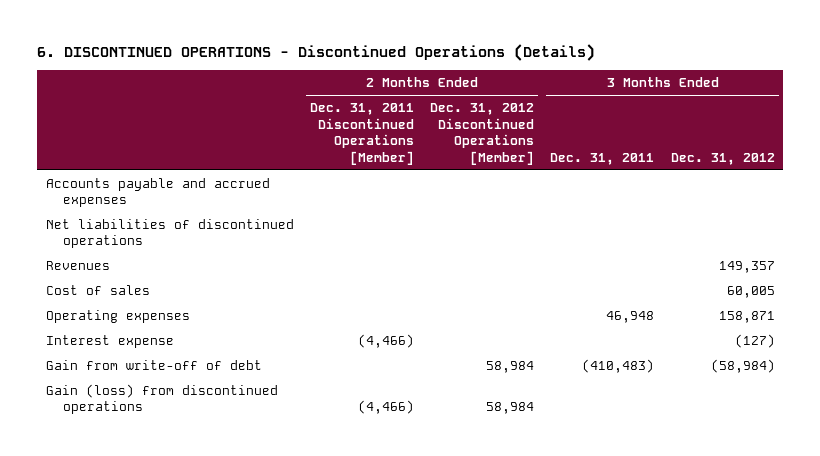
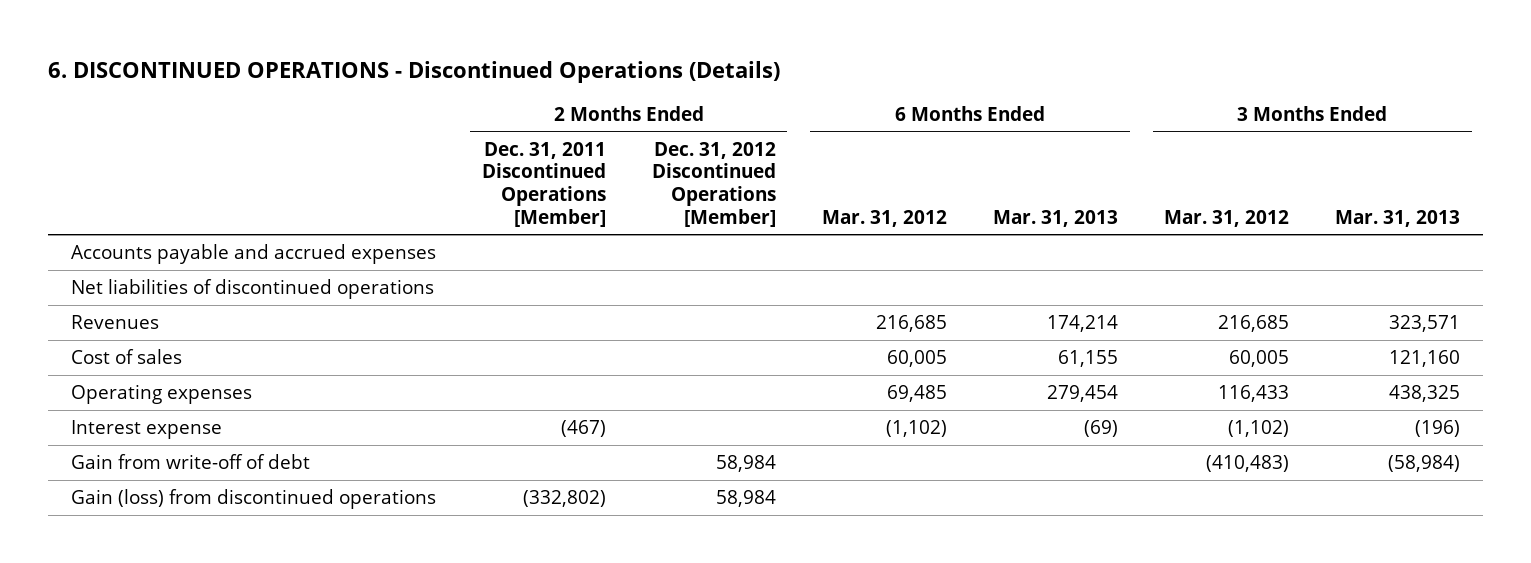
- | 2 Months Ended Dec. 31, 2011 Discontinued Operations [Member] | 2 Months Ended Dec. 31, 2012 Discontinued Operations [Member] | 3 Months Ended Dec. 31, 2011 | 3 Months Ended Dec. 31, 2012
+ | 2 Months Ended Dec. 31, 2011 Discontinued Operations [Member] | 2 Months Ended Dec. 31, 2012 Discontinued Operations [Member] | 6 Months Ended Mar. 31, 2012 | 6 Months Ended Mar. 31, 2013 | 3 Months Ended Mar. 31, 2012 | 3 Months Ended Mar. 31, 2013
- Interest expense | (4,466) | | | (127)
+ Interest expense | (467) | | (1,102) | (69) | (1,102) | (196)
- Gain (loss) from discontinued operations | (4,466) | 58,984 | |
+ Gain (loss) from discontinued operations | (332,802) | 58,984 | | | |

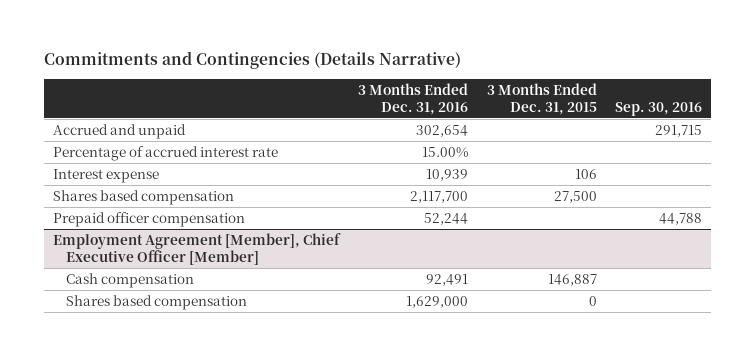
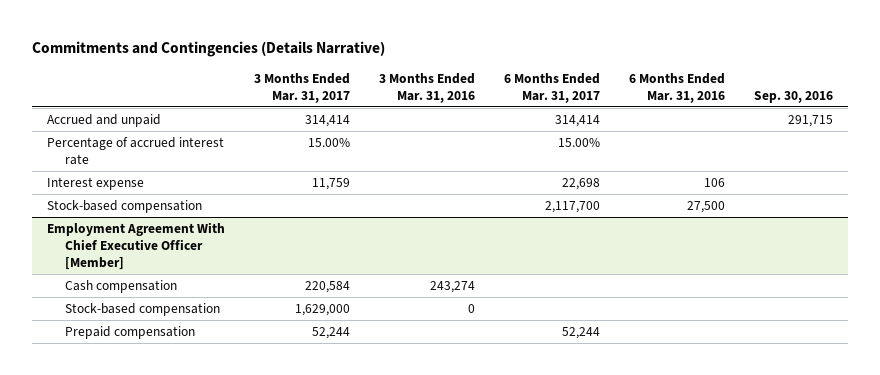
- | 3 Months Ended Dec. 31, 2016 | 3 Months Ended Dec. 31, 2015 | Sep. 30, 2016
+ | 3 Months Ended Mar. 31, 2017 | 3 Months Ended Mar. 31, 2016 | 6 Months Ended Mar. 31, 2017 | 6 Months Ended Mar. 31, 2016 | Sep. 30, 2016
- Shares based compensation | 2,117,700 | 27,500 |
- Prepaid officer compensation | 52,244 | | 44,788
- Employment Agreement [Member], Chief Executive Officer [Member]
+ Stock-based compensation | | | 2,117,700 | 27,500 |
+ Employment Agreement With Chief Executive Officer [Member]
- Shares based compensation | 1,629,000 | 0 |
+ Stock-based compensation | 1,629,000 | 0 | | |
+ Prepaid compensation | 52,244 | | 52,244 | |

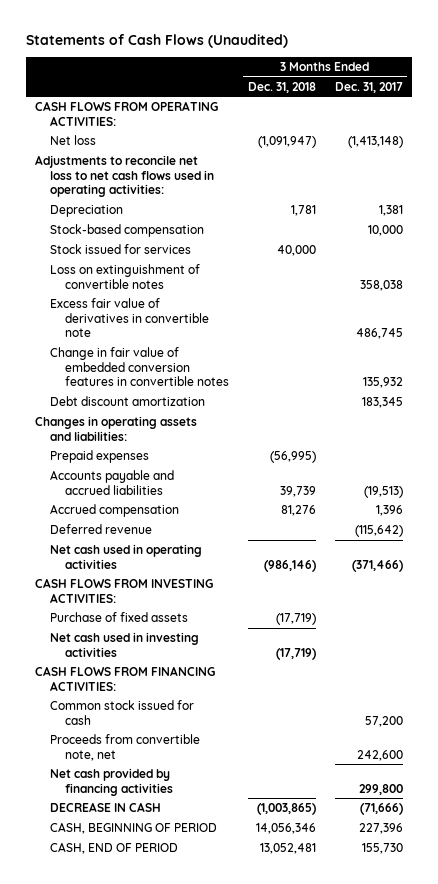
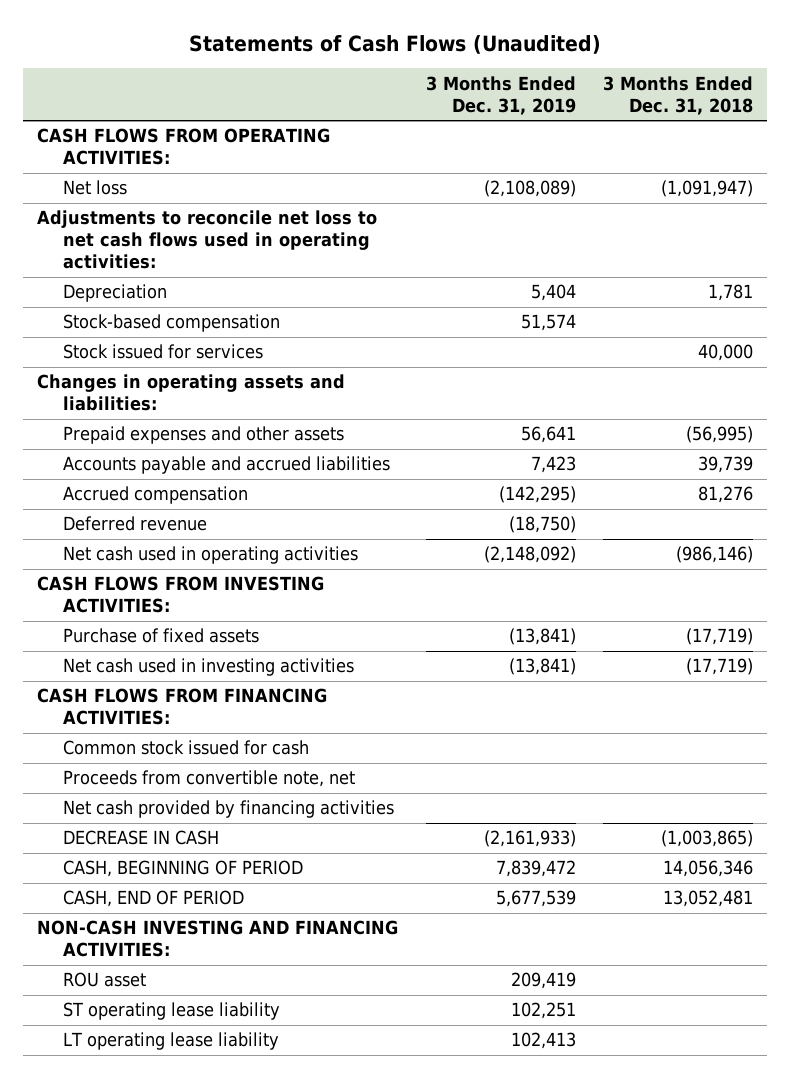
- | 3 Months Ended Dec. 31, 2018 | 3 Months Ended Dec. 31, 2017
+ | 3 Months Ended Dec. 31, 2019 | 3 Months Ended Dec. 31, 2018
- Loss on extinguishment of convertible notes | | 358,038
- Excess fair value of derivatives in convertible note | | 486,745
- Change in fair value of embedded conversion features in convertible notes | | 135,932
- Debt discount amortization | | 183,345
- Prepaid expenses | (56,995) |
+ Prepaid expenses and other assets | 56,641 | (56,995)
+ NON-CASH INVESTING AND FINANCING ACTIVITIES:
+ ROU asset | 209,419 |
+ ST operating lease liability | 102,251 |
+ LT operating lease liability | 102,413 |

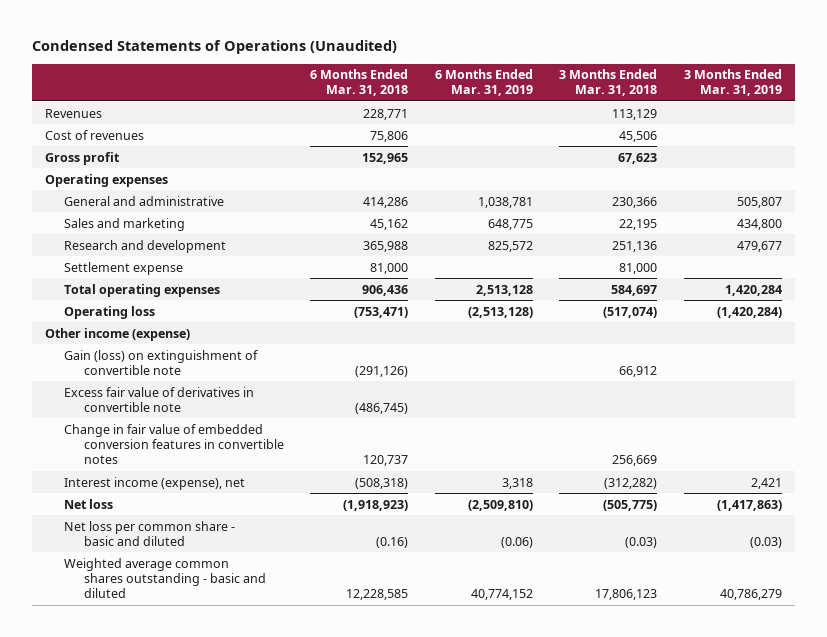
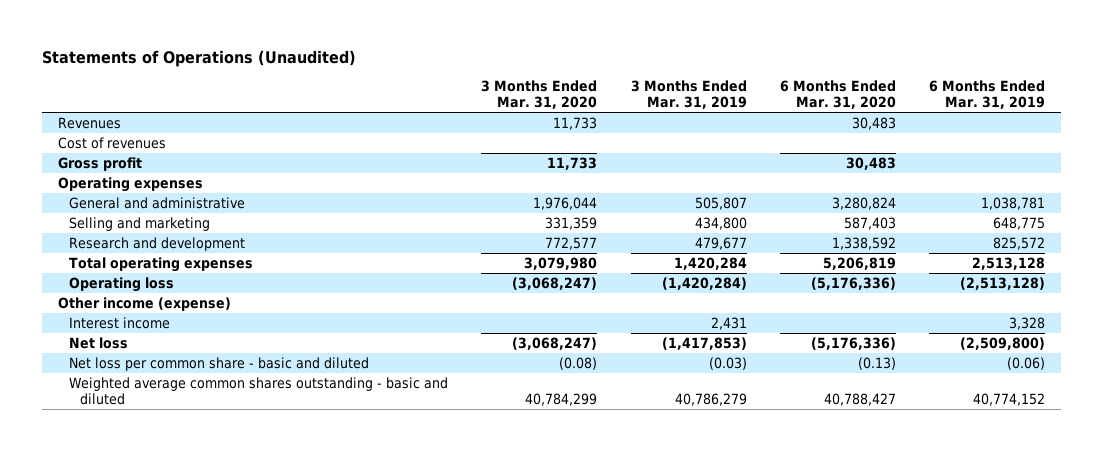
- Condensed Statements of Operations (Unaudited)
+ Statements of Operations (Unaudited)
- | 6 Months Ended Mar. 31, 2018 | 6 Months Ended Mar. 31, 2019 | 3 Months Ended Mar. 31, 2018 | 3 Months Ended Mar. 31, 2019
+ | 3 Months Ended Mar. 31, 2020 | 3 Months Ended Mar. 31, 2019 | 6 Months Ended Mar. 31, 2020 | 6 Months Ended Mar. 31, 2019
- Sales and marketing | 45,162 | 648,775 | 22,195 | 434,800
+ Selling and marketing | 331,359 | 434,800 | 587,403 | 648,775
- Settlement expense | 81,000 | | 81,000 |
- Gain (loss) on extinguishment of convertible note | (291,126) | | 66,912 |
- Excess fair value of derivatives in convertible note | (486,745) | | |
- Change in fair value of embedded conversion features in convertible notes | 120,737 | | 256,669 |
- Interest income (expense), net | (508,318) | 3,318 | (312,282) | 2,421
- Net loss | (1,918,923) | (2,509,810) | (505,775) | (1,417,863)
+ Interest income | | 2,431 | | 3,328
+ Net loss | (3,068,247) | (1,417,853) | (5,176,336) | (2,509,800)

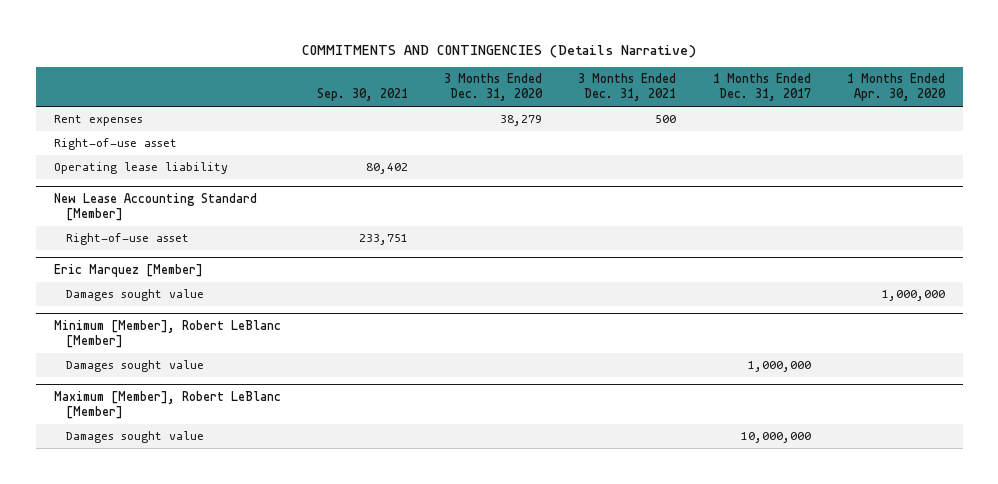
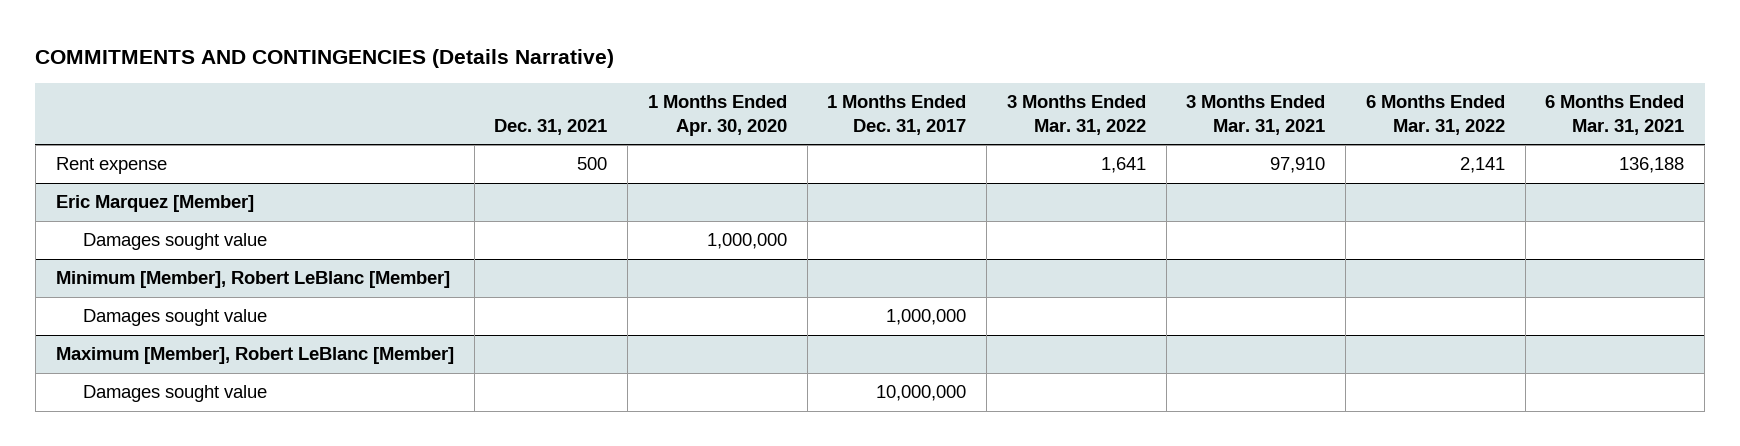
- | Sep. 30, 2021 | 3 Months Ended Dec. 31, 2020 | 3 Months Ended Dec. 31, 2021 | 1 Months Ended Dec. 31, 2017 | 1 Months Ended Apr. 30, 2020
+ | Dec. 31, 2021 | 1 Months Ended Apr. 30, 2020 | 1 Months Ended Dec. 31, 2017 | 3 Months Ended Mar. 31, 2022 | 3 Months Ended Mar. 31, 2021 | 6 Months Ended Mar. 31, 2022 | 6 Months Ended Mar. 31, 2021
- Rent expenses | | 38,279 | 500 | |
- Right-of-use asset
- Operating lease liability | 80,402 | | | |
- New Lease Accounting Standard [Member]
- Right-of-use asset | 233,751 | | | |
+ Rent expense | 500 | | | 1,641 | 97,910 | 2,141 | 136,188

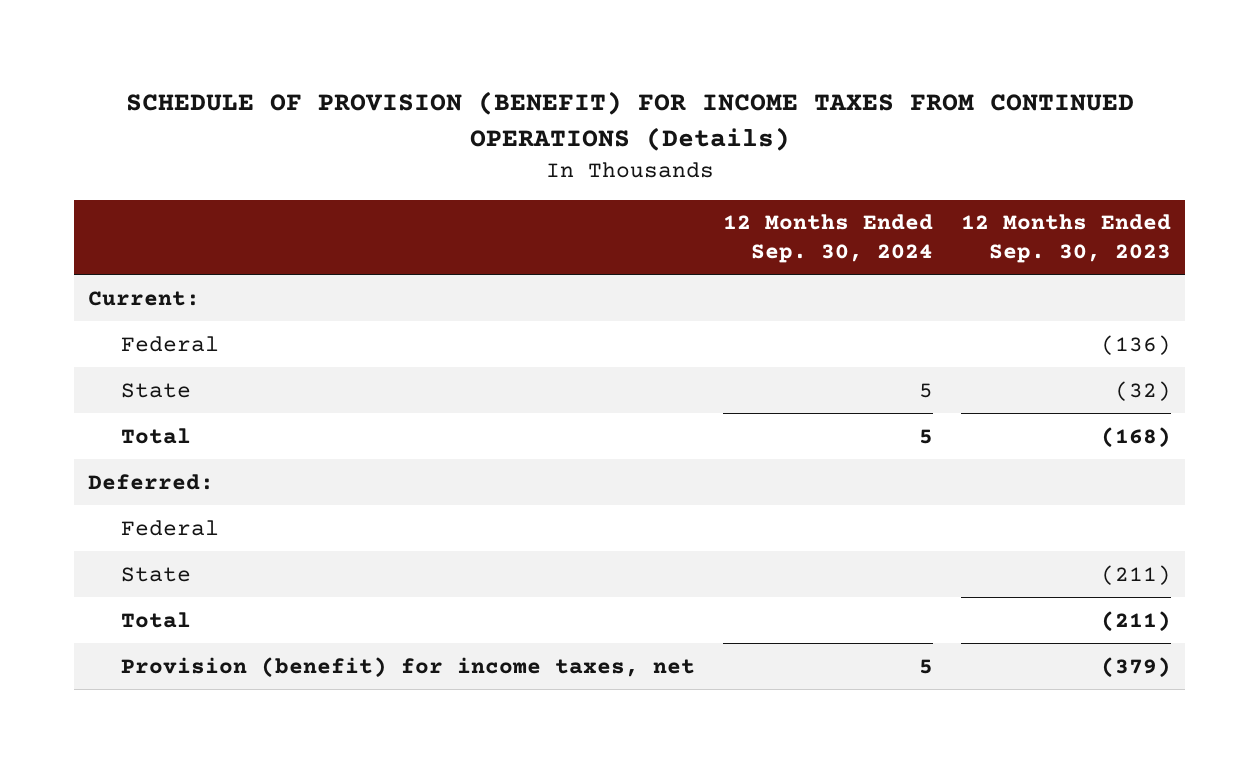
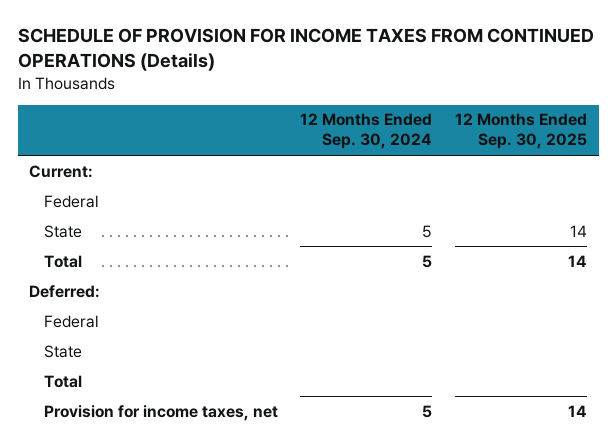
- SCHEDULE OF PROVISION (BENEFIT) FOR INCOME TAXES FROM CONTINUED OPERATIONS (Details)
+ SCHEDULE OF PROVISION FOR INCOME TAXES FROM CONTINUED OPERATIONS (Details)
- | 12 Months Ended Sep. 30, 2024 | 12 Months Ended Sep. 30, 2023
+ | 12 Months Ended Sep. 30, 2024 | 12 Months Ended Sep. 30, 2025
- Provision (benefit) for income taxes, net | 5 | (379)
+ Provision for income taxes, net | 5 | 14

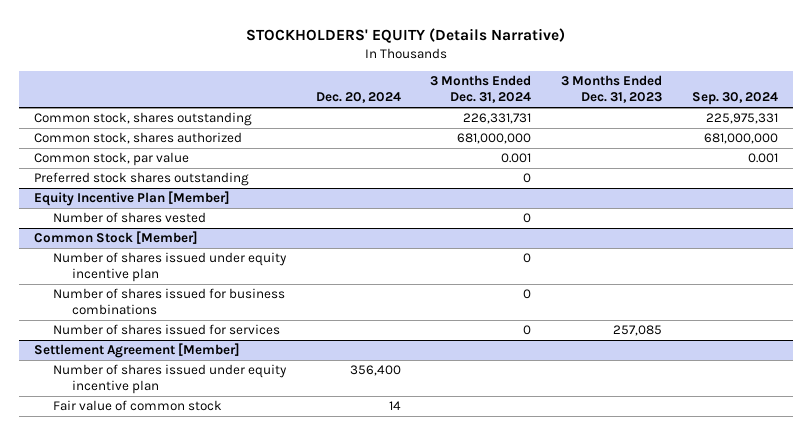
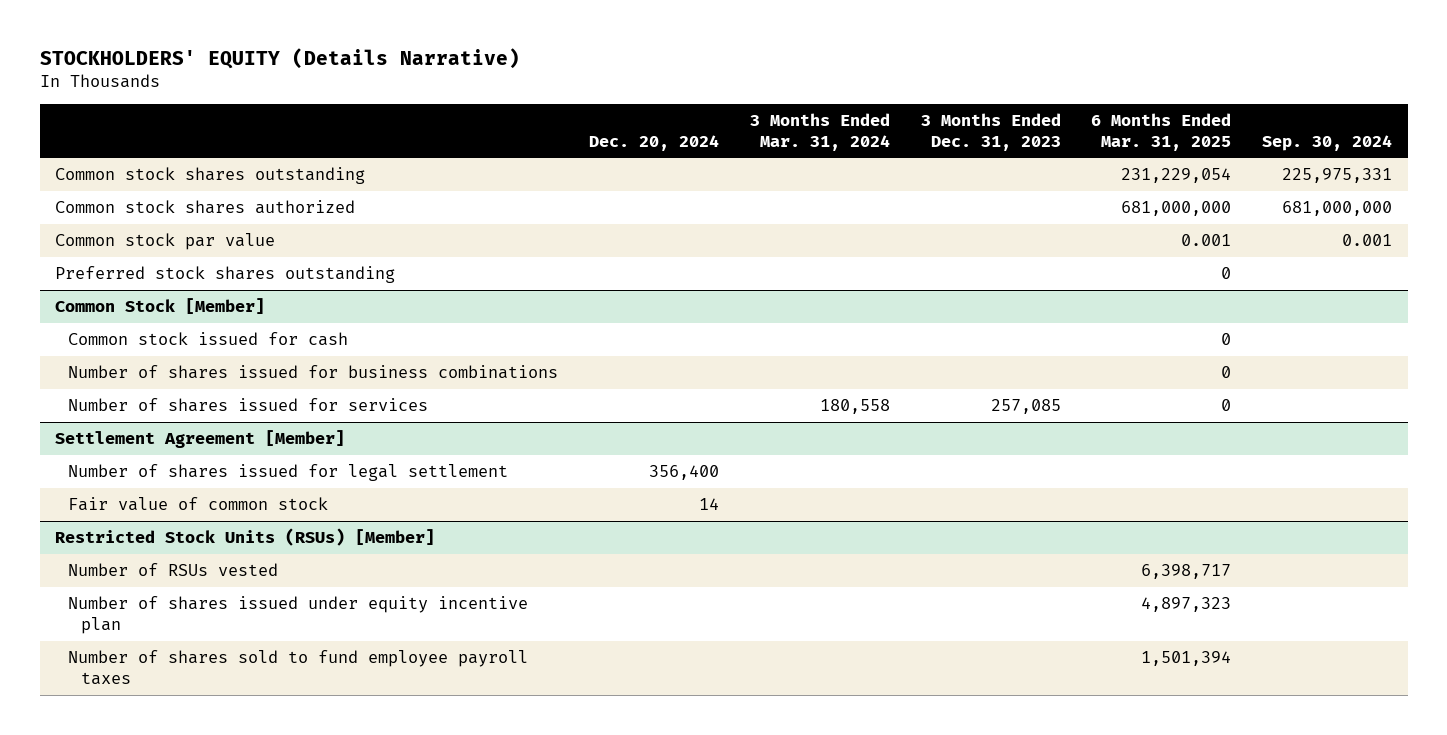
- | Dec. 20, 2024 | 3 Months Ended Dec. 31, 2024 | 3 Months Ended Dec. 31, 2023 | Sep. 30, 2024
+ | Dec. 20, 2024 | 3 Months Ended Mar. 31, 2024 | 3 Months Ended Dec. 31, 2023 | 6 Months Ended Mar. 31, 2025 | Sep. 30, 2024
- Common stock, shares outstanding | | 226,331,731 | | 225,975,331
- Common stock, shares authorized | | 681,000,000 | | 681,000,000
- Common stock, par value | | 0.001 | | 0.001
+ Common stock shares outstanding | | | | 231,229,054 | 225,975,331
+ Common stock shares authorized | | | | 681,000,000 | 681,000,000
+ Common stock par value | | | | 0.001 | 0.001
- Equity Incentive Plan [Member]
- Number of shares vested | | 0 | |
@ Common Stock [Member]
- Number of shares issued under equity incentive plan | | 0 | |
+ Common stock issued for cash | | | | 0 |
@ Settlement Agreement [Member]
- Number of shares issued under equity incentive plan | 356,400 | | |
+ Number of shares issued for legal settlement | 356,400 | | | |
+ Restricted Stock Units (RSUs) [Member]
+ Number of RSUs vested | | | | 6,398,717 |
+ Number of shares issued under equity incentive plan | | | | 4,897,323 |
+ Number of shares sold to fund employee payroll taxes | | | | 1,501,394 |

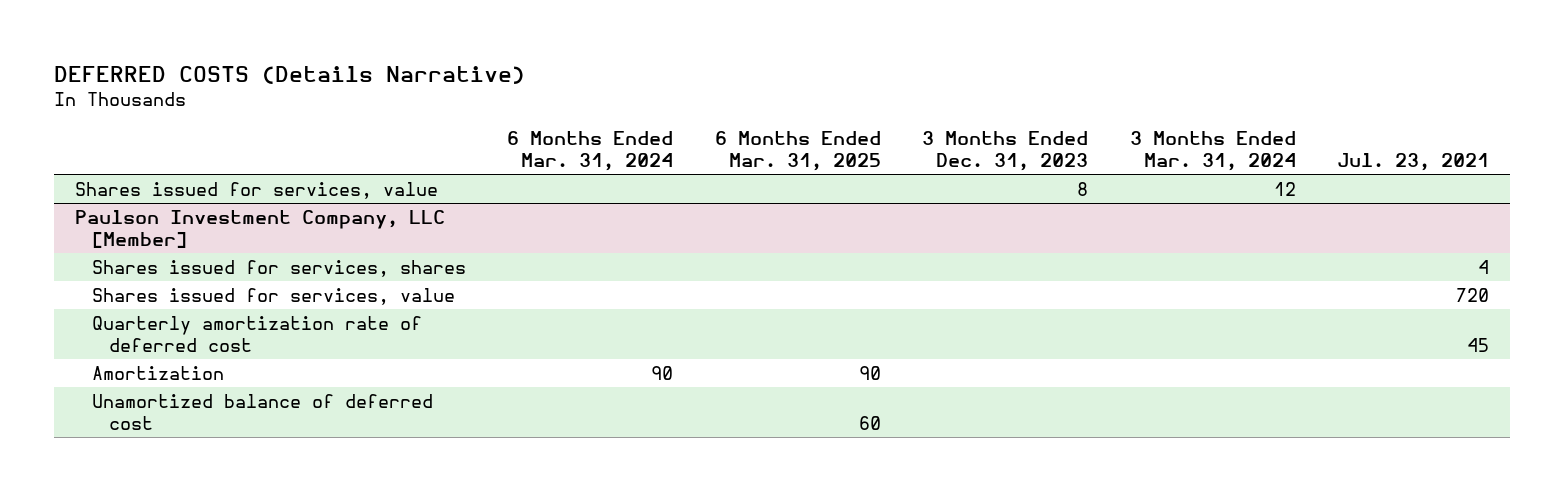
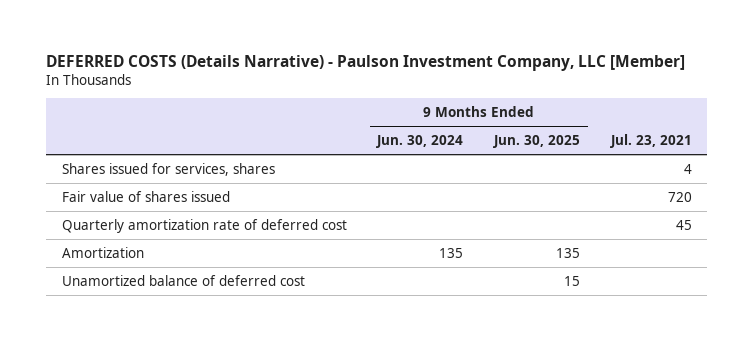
- DEFERRED COSTS (Details Narrative)
+ DEFERRED COSTS (Details Narrative) - Paulson Investment Company, LLC [Member]
- | 6 Months Ended Mar. 31, 2024 | 6 Months Ended Mar. 31, 2025 | 3 Months Ended Dec. 31, 2023 | 3 Months Ended Mar. 31, 2024 | Jul. 23, 2021
+ | 9 Months Ended Jun. 30, 2024 | 9 Months Ended Jun. 30, 2025 | Jul. 23, 2021
- Shares issued for services, value | | | 8 | 12 |
- Paulson Investment Company, LLC [Member]
- Shares issued for services, shares | | | | | 4
- Shares issued for services, value | | | | | 720
- Quarterly amortization rate of deferred cost | | | | | 45
- Amortization | 90 | 90 | | |
- Unamortized balance of deferred cost | | 60 | | |
+ Shares issued for services, shares | | | 4
+ Fair value of shares issued | | | 720
+ Quarterly amortization rate of deferred cost | | | 45
+ Amortization | 135 | 135 |
+ Unamortized balance of deferred cost | | 15 |

